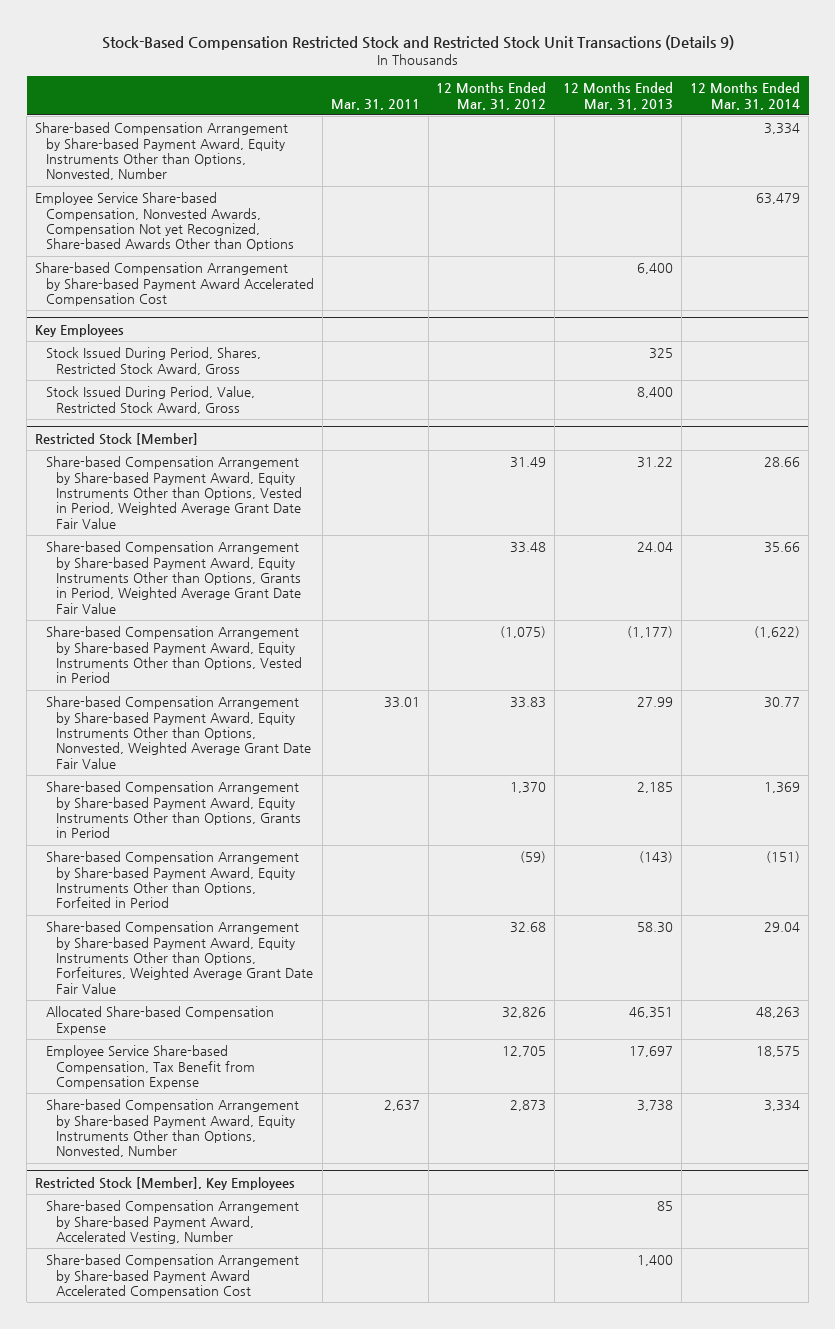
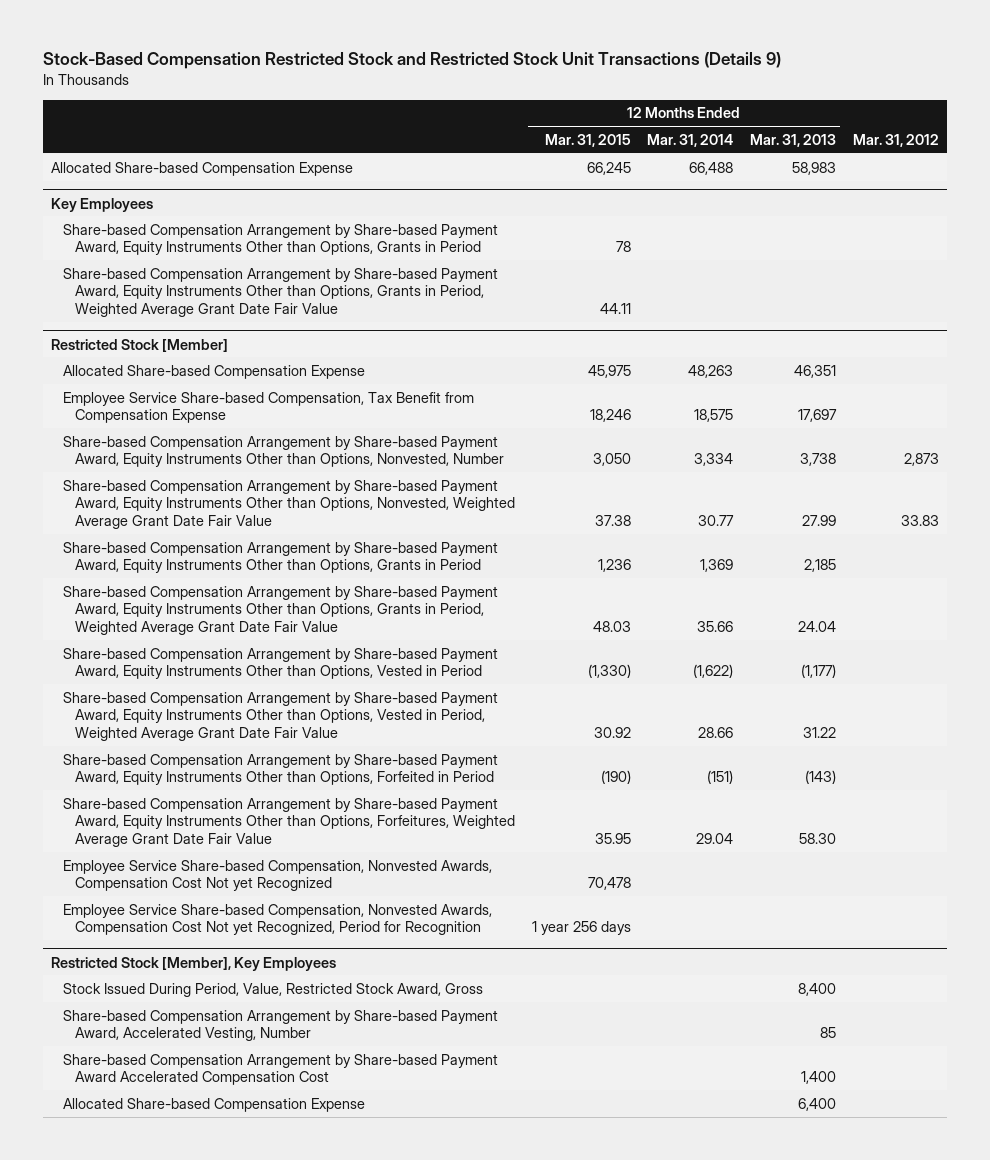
- | Mar. 31, 2011 | 12 Months Ended Mar. 31, 2012 | 12 Months Ended Mar. 31, 2013 | 12 Months Ended Mar. 31, 2014
+ | 12 Months Ended Mar. 31, 2015 | 12 Months Ended Mar. 31, 2014 | 12 Months Ended Mar. 31, 2013 | Mar. 31, 2012
- Share-based Compensation Arrangement by Share-based Payment Award, Equity Instruments Other than Options, Nonvested, Number | | | | 3,334
- Employee Service Share-based Compensation, Nonvested Awards, Compensation Not yet Recognized, Share-based Awards Other than Options | | | | 63,479
- Share-based Compensation Arrangement by Share-based Payment Award Accelerated Compensation Cost | | | 6,400 |
+ Allocated Share-based Compensation Expense | 66,245 | 66,488 | 58,983 |
@ Key Employees
- Stock Issued During Period, Shares, Restricted Stock Award, Gross | | | 325 |
- Stock Issued During Period, Value, Restricted Stock Award, Gross | | | 8,400 |
+ Share-based Compensation Arrangement by Share-based Payment Award, Equity Instruments Other than Options, Grants in Period | 78 | | |
+ Share-based Compensation Arrangement by Share-based Payment Award, Equity Instruments Other than Options, Grants in Period, Weighted Average Grant Date Fair Value | 44.11 | | |
@ Restricted Stock [Member]
moved up: Allocated Share-based Compensation Expense | 45,975 | 48,263 | 46,351 |
moved up: Employee Service Share-based Compensation, Tax Benefit from Compensation Expense | 18,246 | 18,575 | 17,697 |
moved up: Share-based Compensation Arrangement by Share-based Payment Award, Equity Instruments Other than Options, Nonvested, Number | 3,050 | 3,334 | 3,738 | 2,873
moved down: Share-based Compensation Arrangement by Share-based Payment Award, Equity Instruments Other than Options, Grants in Period, Weighted Average Grant Date Fair Value | 48.03 | 35.66 | 24.04 |
moved down: Share-based Compensation Arrangement by Share-based Payment Award, Equity Instruments Other than Options, Vested in Period | (1,330) | (1,622) | (1,177) |
moved down: Share-based Compensation Arrangement by Share-based Payment Award, Equity Instruments Other than Options, Vested in Period, Weighted Average Grant Date Fair Value | 30.92 | 28.66 | 31.22 |
+ Employee Service Share-based Compensation, Nonvested Awards, Compensation Cost Not yet Recognized | 70,478 | | |
+ Employee Service Share-based Compensation, Nonvested Awards, Compensation Cost Not yet Recognized, Period for Recognition | 1 year 256 days | | |
@ Restricted Stock [Member], Key Employees
+ Stock Issued During Period, Value, Restricted Stock Award, Gross | | | 8,400 |
+ Allocated Share-based Compensation Expense | | | 6,400 |

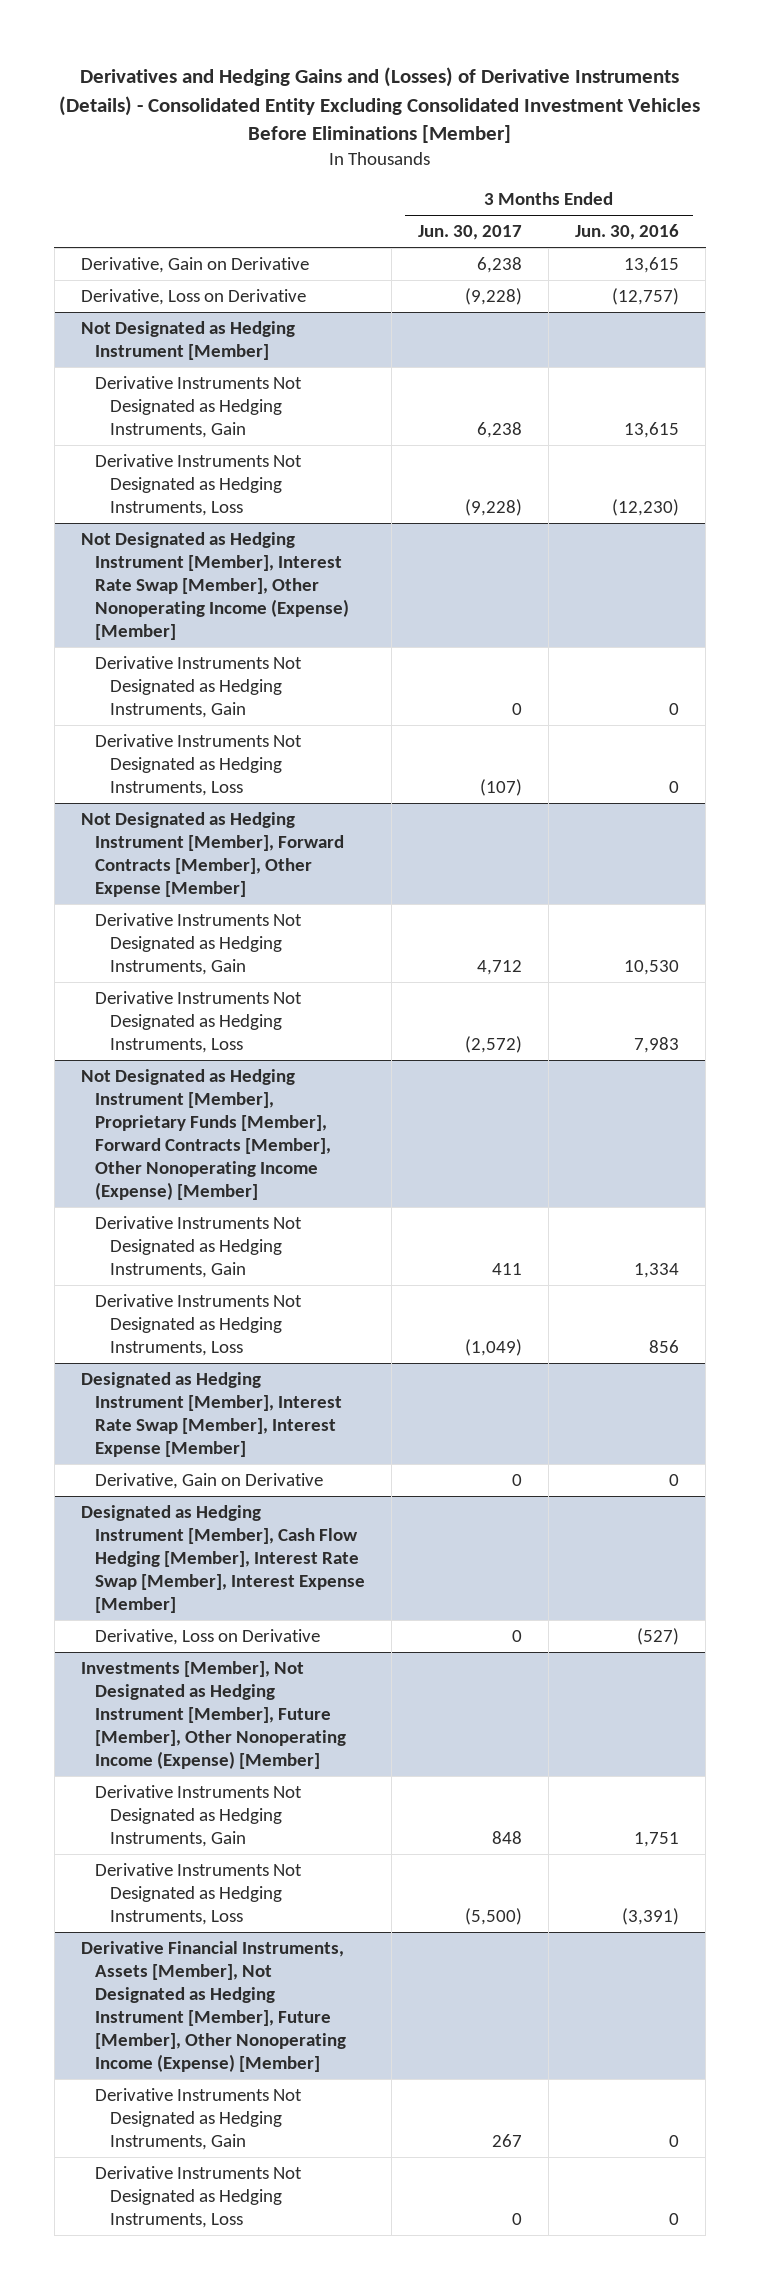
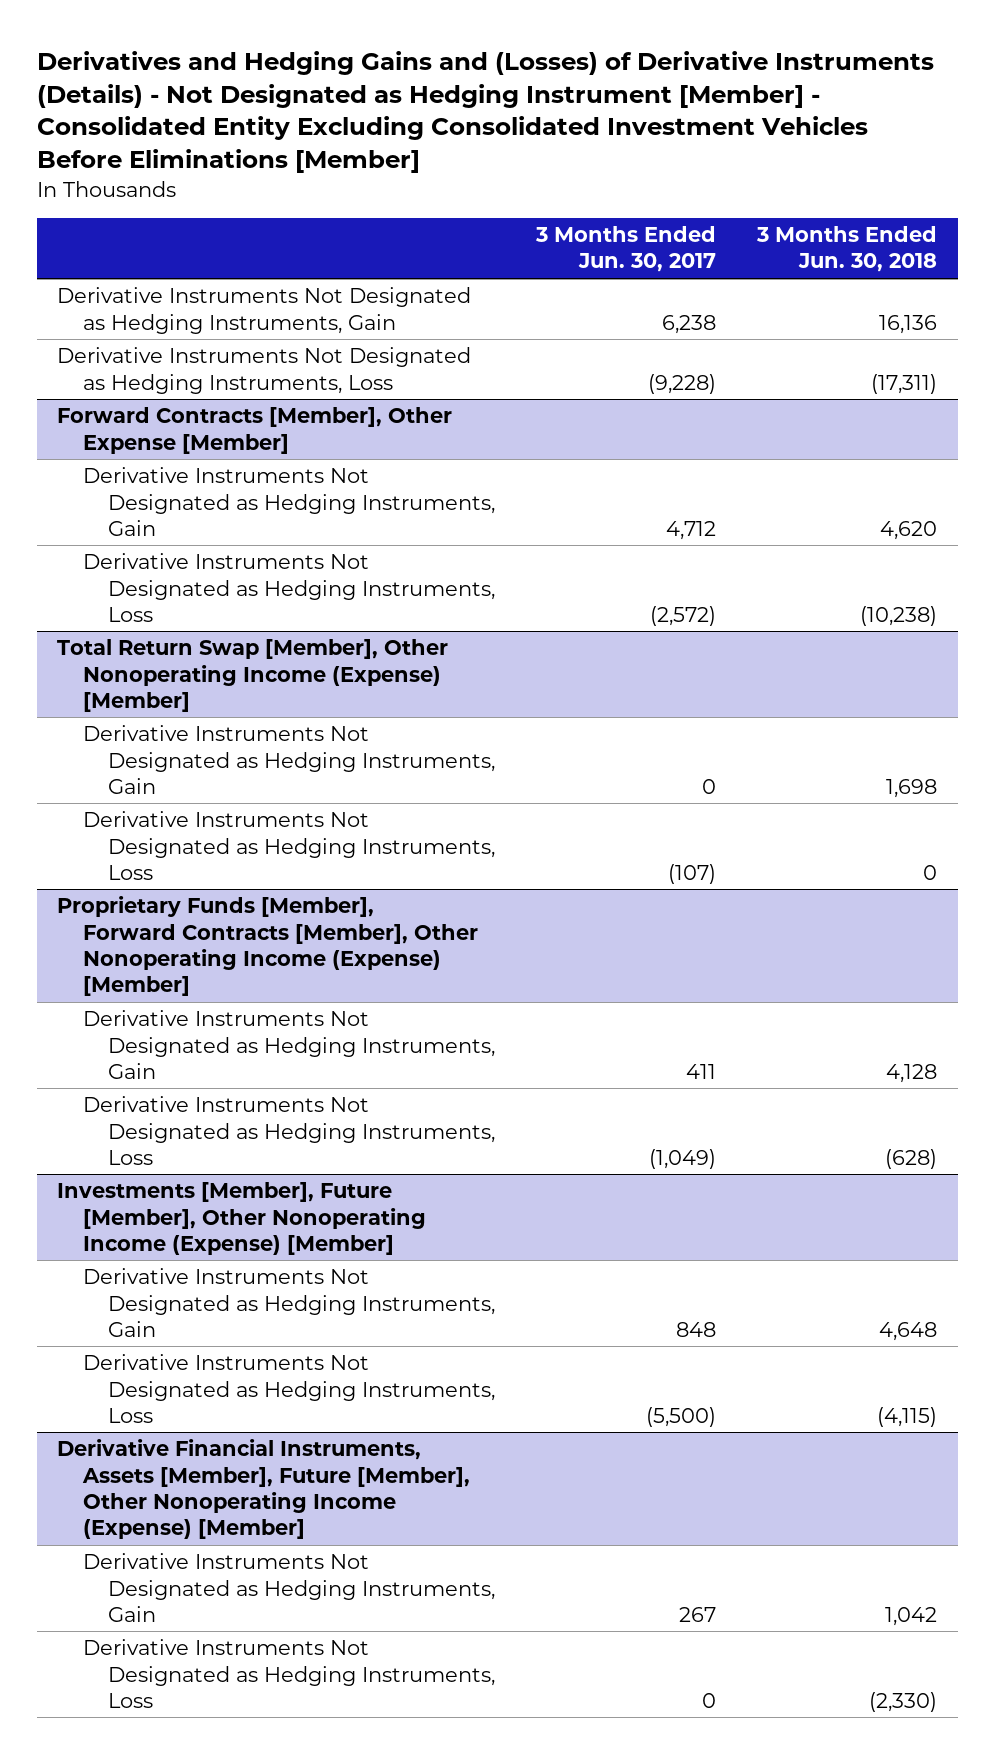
- Derivatives and Hedging Gains and (Losses) of Derivative Instruments (Details) - Consolidated Entity Excluding Consolidated Investment Vehicles Before Eliminations [Member]
+ Derivatives and Hedging Gains and (Losses) of Derivative Instruments (Details) - Not Designated as Hedging Instrument [Member] - Consolidated Entity Excluding Consolidated Investment Vehicles Before Eliminations [Member]
- | 3 Months Ended Jun. 30, 2017 | 3 Months Ended Jun. 30, 2016
+ | 3 Months Ended Jun. 30, 2017 | 3 Months Ended Jun. 30, 2018
- Derivative, Gain on Derivative | 6,238 | 13,615
- Derivative, Loss on Derivative | (9,228) | (12,757)
- Not Designated as Hedging Instrument [Member]
- Not Designated as Hedging Instrument [Member], Interest Rate Swap [Member], Other Nonoperating Income (Expense) [Member]
- Derivative Instruments Not Designated as Hedging Instruments, Gain | 0 | 0
- Derivative Instruments Not Designated as Hedging Instruments, Loss | (107) | 0
- Not Designated as Hedging Instrument [Member], Forward Contracts [Member], Other Expense [Member]
+ Forward Contracts [Member], Other Expense [Member]
- Not Designated as Hedging Instrument [Member], Proprietary Funds [Member], Forward Contracts [Member], Other Nonoperating Income (Expense) [Member]
+ Total Return Swap [Member], Other Nonoperating Income (Expense) [Member]
+ Derivative Instruments Not Designated as Hedging Instruments, Gain | 0 | 1,698
+ Derivative Instruments Not Designated as Hedging Instruments, Loss | (107) | 0
+ Proprietary Funds [Member], Forward Contracts [Member], Other Nonoperating Income (Expense) [Member]
- Designated as Hedging Instrument [Member], Interest Rate Swap [Member], Interest Expense [Member]
- Derivative, Gain on Derivative | 0 | 0
- Designated as Hedging Instrument [Member], Cash Flow Hedging [Member], Interest Rate Swap [Member], Interest Expense [Member]
- Derivative, Loss on Derivative | 0 | (527)
- Investments [Member], Not Designated as Hedging Instrument [Member], Future [Member], Other Nonoperating Income (Expense) [Member]
+ Investments [Member], Future [Member], Other Nonoperating Income (Expense) [Member]
- Derivative Financial Instruments, Assets [Member], Not Designated as Hedging Instrument [Member], Future [Member], Other Nonoperating Income (Expense) [Member]
+ Derivative Financial Instruments, Assets [Member], Future [Member], Other Nonoperating Income (Expense) [Member]

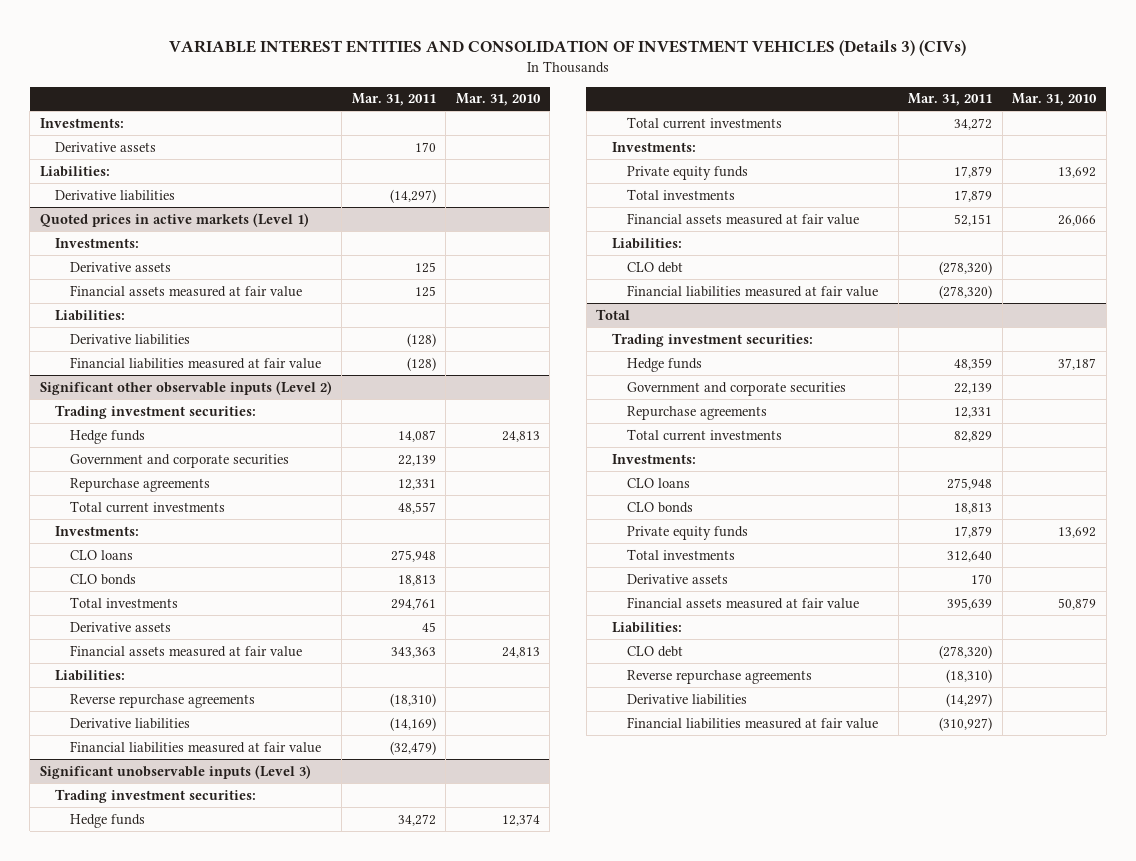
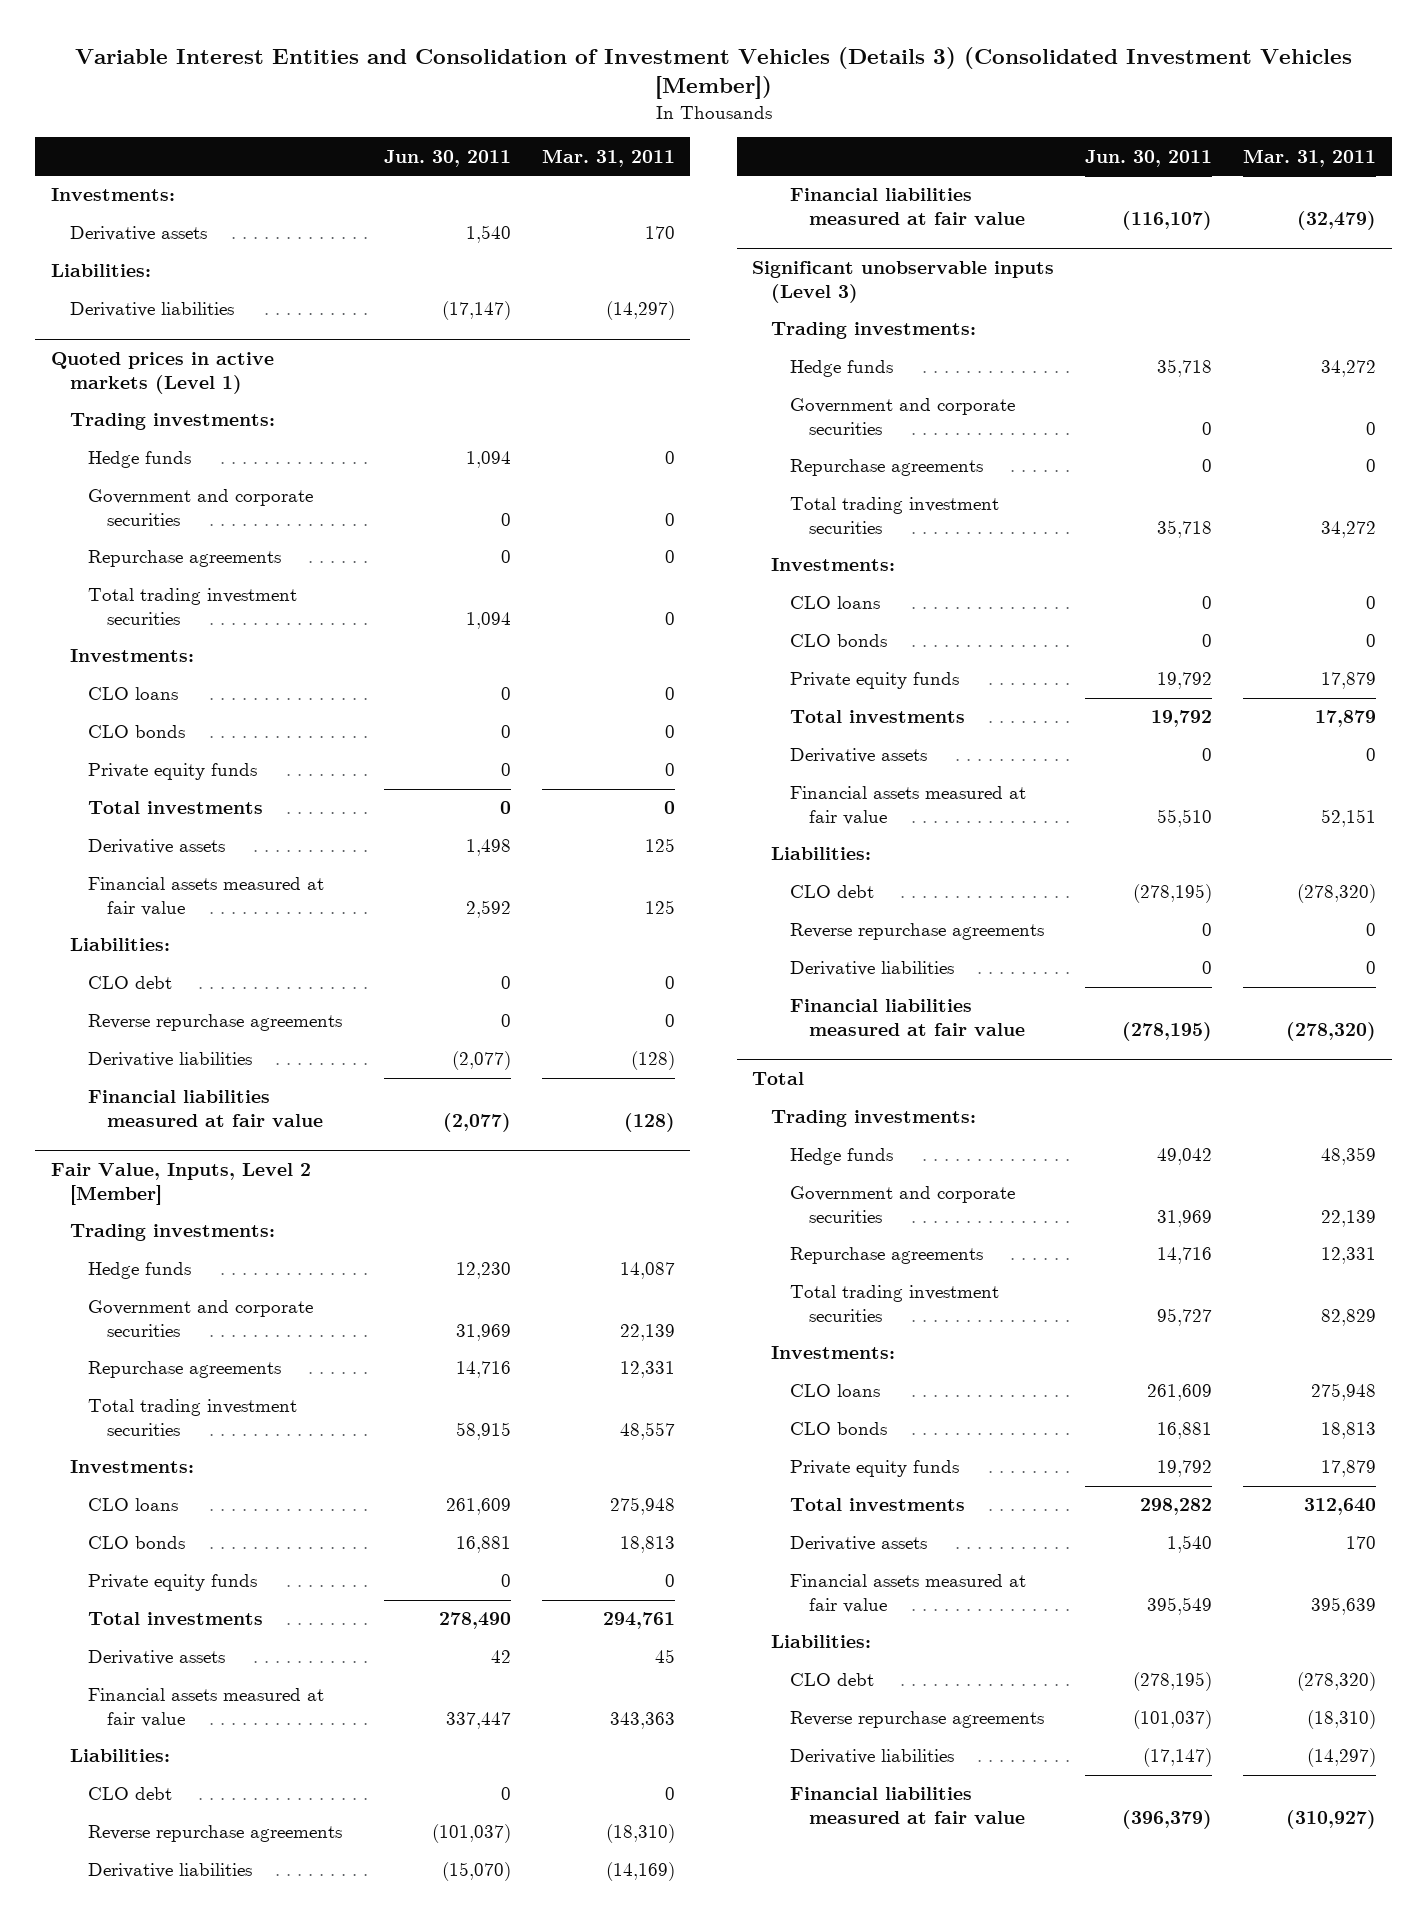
- VARIABLE INTEREST ENTITIES AND CONSOLIDATION OF INVESTMENT VEHICLES (Details 3) (CIVs)
+ Variable Interest Entities and Consolidation of Investment Vehicles (Details 3) (Consolidated Investment Vehicles [Member])
- | Mar. 31, 2011 | Mar. 31, 2010
+ | Jun. 30, 2011 | Mar. 31, 2011
@ Quoted prices in active markets (Level 1)
+ Trading investments:
+ Hedge funds | 1,094 | 0
+ Government and corporate securities | 0 | 0
+ Repurchase agreements | 0 | 0
+ Total trading investment securities | 1,094 | 0
+ CLO loans | 0 | 0
+ CLO bonds | 0 | 0
+ Private equity funds | 0 | 0
+ Total investments | 0 | 0
+ CLO debt | 0 | 0
+ Reverse repurchase agreements | 0 | 0
- Significant other observable inputs (Level 2)
- Trading investment securities:
+ Fair Value, Inputs, Level 2 [Member]
+ Trading investments:
- Total current investments | 48,557 |
+ Total trading investment securities | 58,915 | 48,557
+ Private equity funds | 0 | 0
+ CLO debt | 0 | 0
@ Significant unobservable inputs (Level 3)
- Trading investment securities:
+ Trading investments:
- Total current investments | 34,272 |
+ Government and corporate securities | 0 | 0
+ Repurchase agreements | 0 | 0
+ Total trading investment securities | 35,718 | 34,272
+ CLO loans | 0 | 0
+ CLO bonds | 0 | 0
+ Derivative assets | 0 | 0
+ Reverse repurchase agreements | 0 | 0
+ Derivative liabilities | 0 | 0
@ Total
- Trading investment securities:
+ Trading investments:
- Total current investments | 82,829 |
+ Total trading investment securities | 95,727 | 82,829

